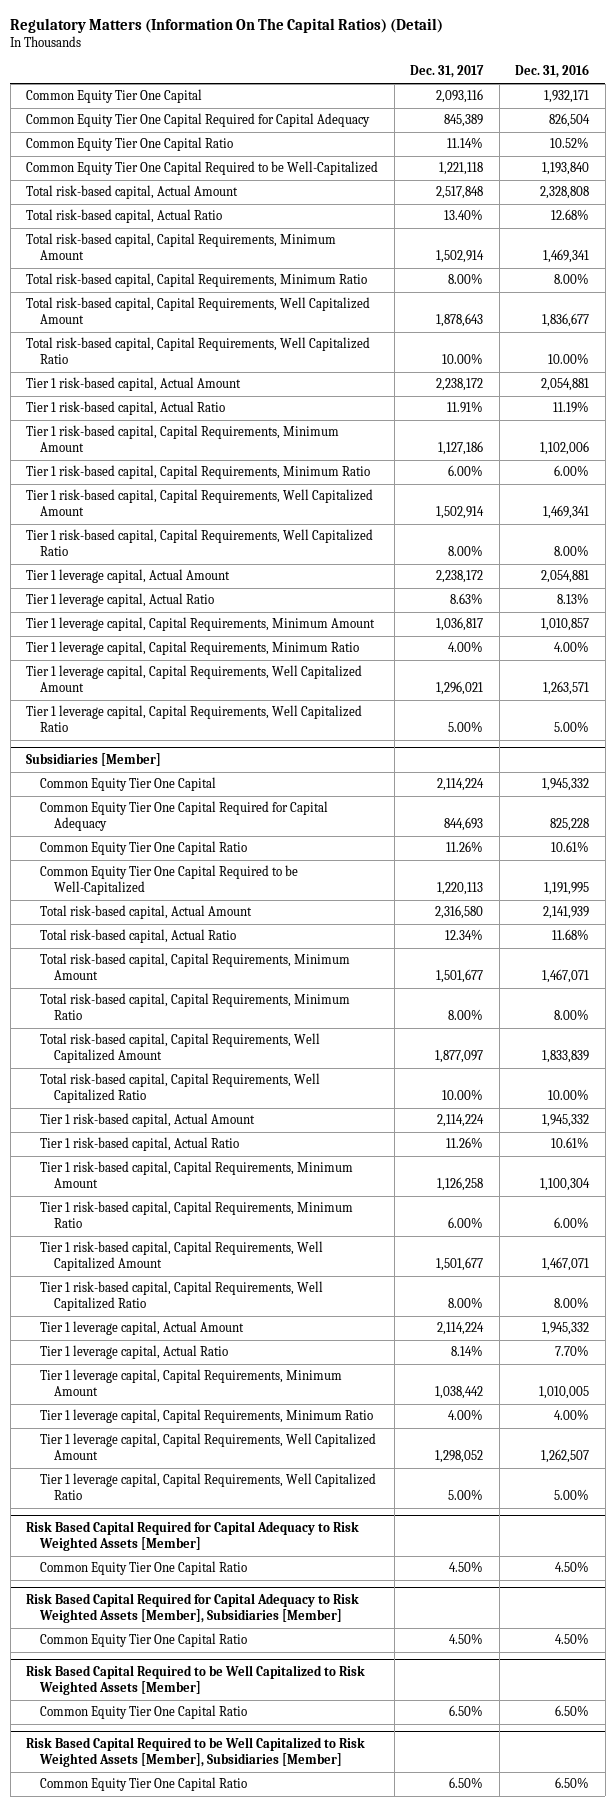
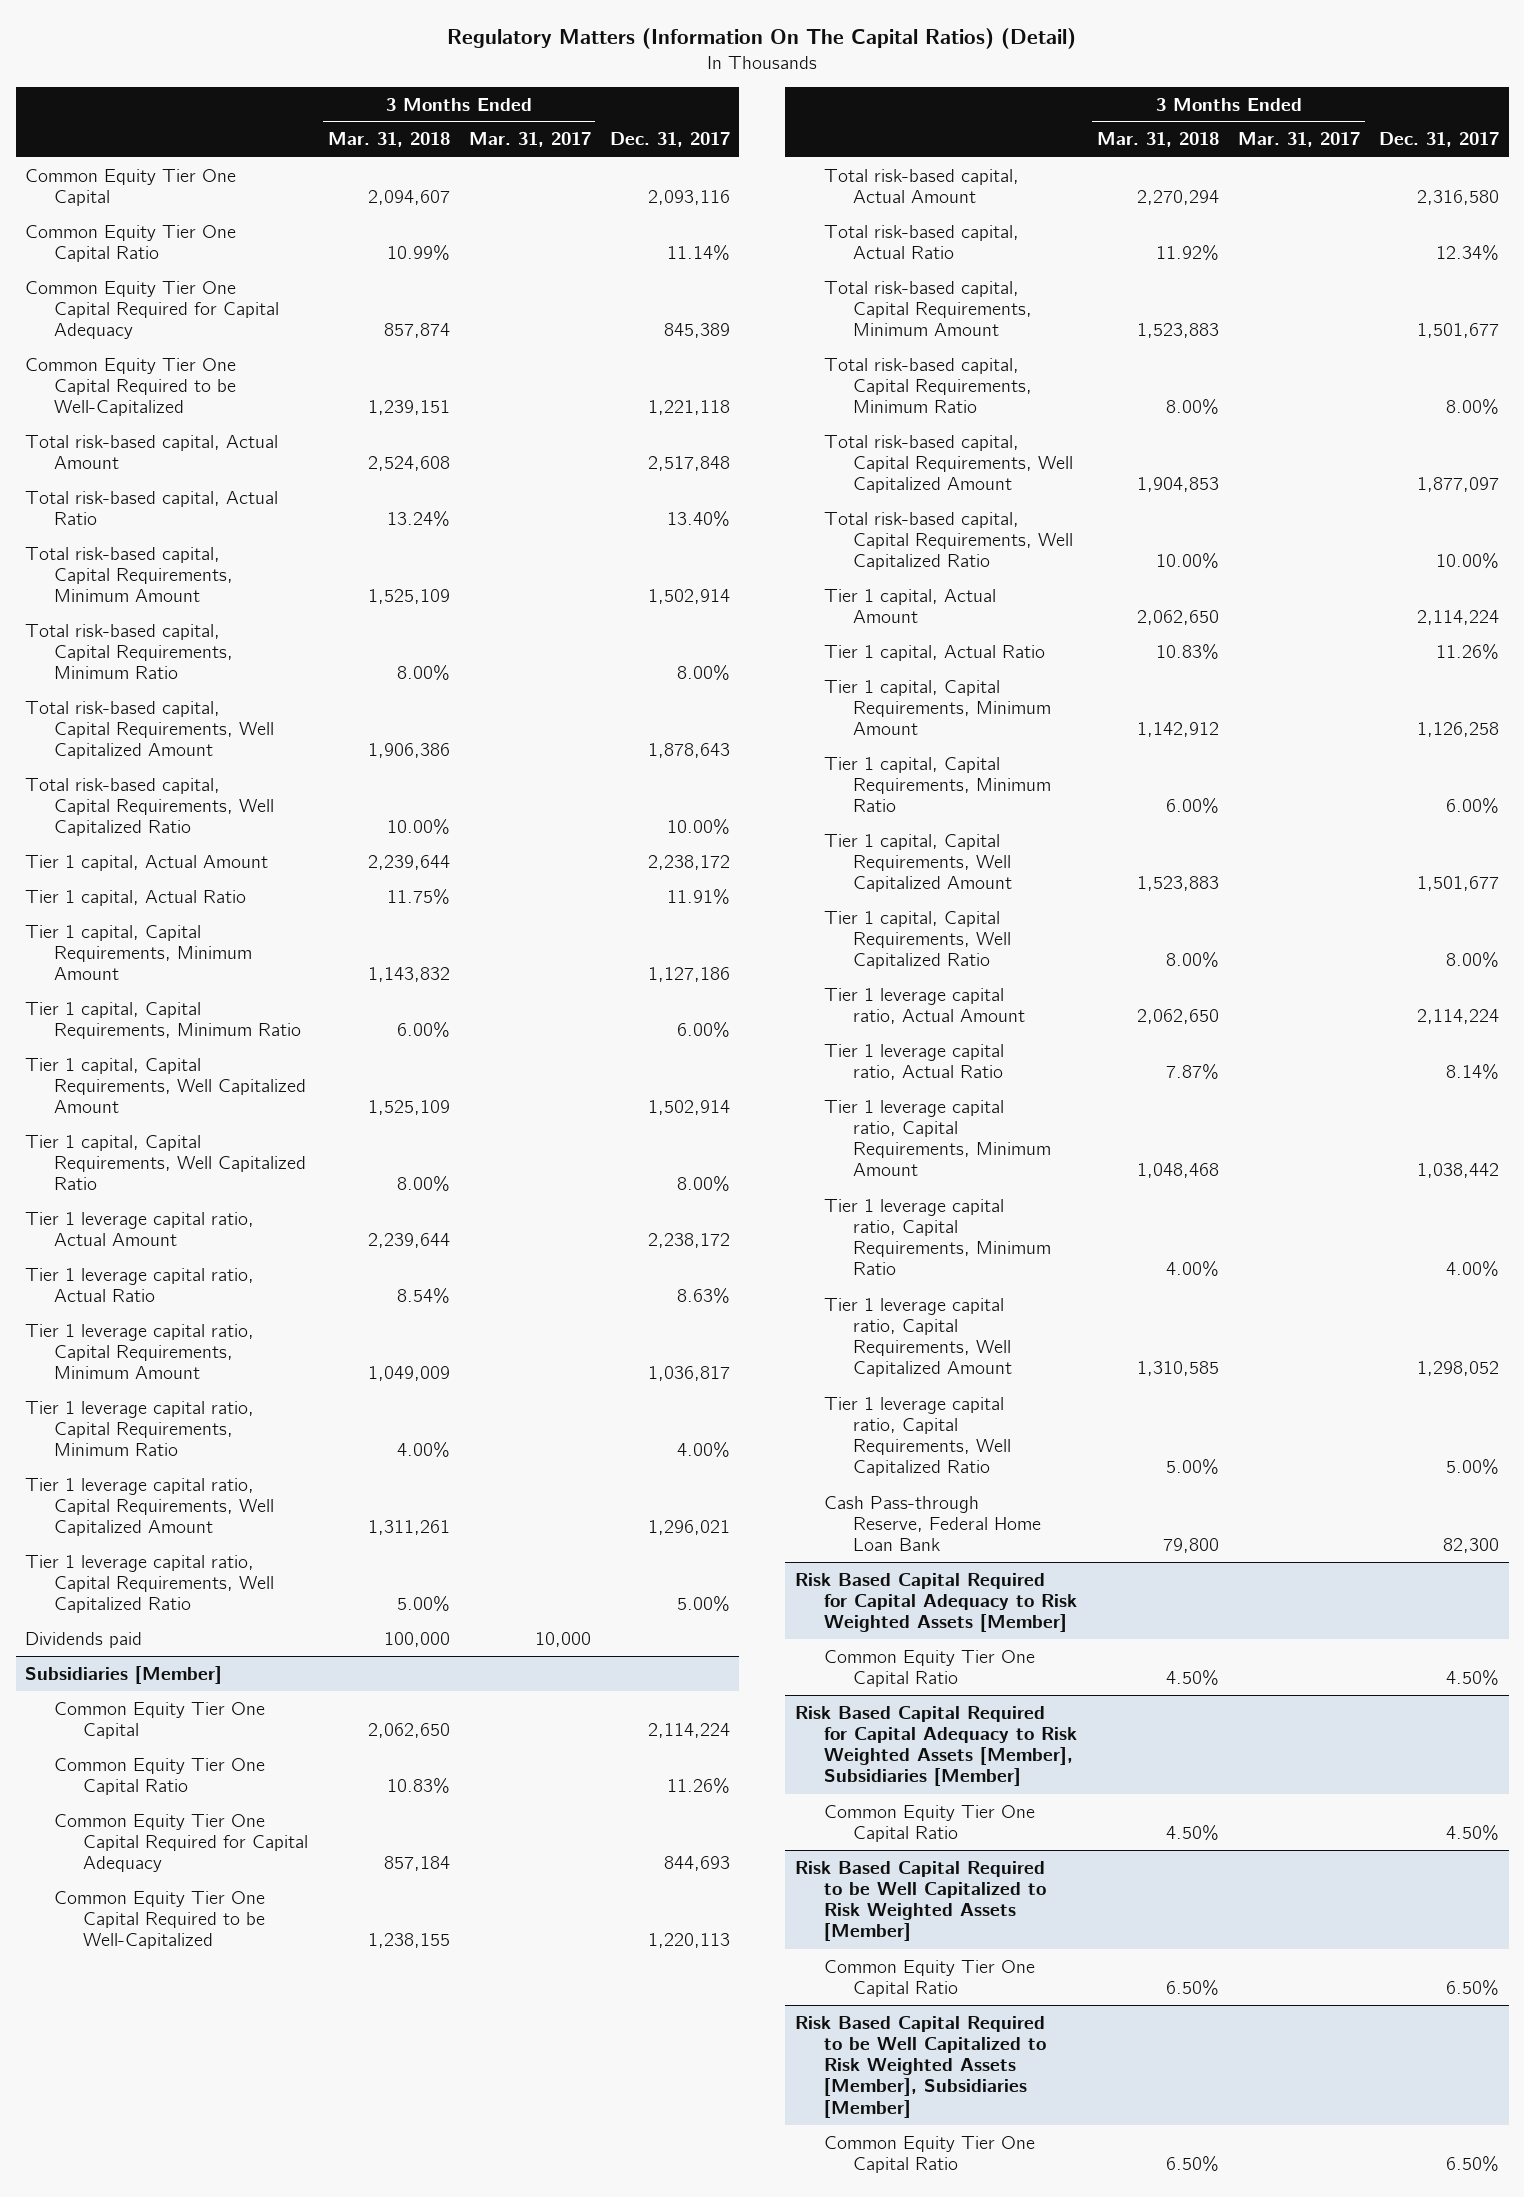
- | Dec. 31, 2017 | Dec. 31, 2016
+ | 3 Months Ended Mar. 31, 2018 | 3 Months Ended Mar. 31, 2017 | Dec. 31, 2017
moved down: Common Equity Tier One Capital Required for Capital Adequacy | 857,874 | | 845,389
- Tier 1 risk-based capital, Actual Amount | 2,238,172 | 2,054,881
- Tier 1 risk-based capital, Actual Ratio | 11.91% | 11.19%
- Tier 1 risk-based capital, Capital Requirements, Minimum Amount | 1,127,186 | 1,102,006
- Tier 1 risk-based capital, Capital Requirements, Minimum Ratio | 6.00% | 6.00%
- Tier 1 risk-based capital, Capital Requirements, Well Capitalized Amount | 1,502,914 | 1,469,341
- Tier 1 risk-based capital, Capital Requirements, Well Capitalized Ratio | 8.00% | 8.00%
- Tier 1 leverage capital, Actual Amount | 2,238,172 | 2,054,881
- Tier 1 leverage capital, Actual Ratio | 8.63% | 8.13%
- Tier 1 leverage capital, Capital Requirements, Minimum Amount | 1,036,817 | 1,010,857
- Tier 1 leverage capital, Capital Requirements, Minimum Ratio | 4.00% | 4.00%
- Tier 1 leverage capital, Capital Requirements, Well Capitalized Amount | 1,296,021 | 1,263,571
- Tier 1 leverage capital, Capital Requirements, Well Capitalized Ratio | 5.00% | 5.00%
+ Tier 1 capital, Actual Amount | 2,239,644 | | 2,238,172
+ Tier 1 capital, Actual Ratio | 11.75% | | 11.91%
+ Tier 1 capital, Capital Requirements, Minimum Amount | 1,143,832 | | 1,127,186
+ Tier 1 capital, Capital Requirements, Minimum Ratio | 6.00% | | 6.00%
+ Tier 1 capital, Capital Requirements, Well Capitalized Amount | 1,525,109 | | 1,502,914
+ Tier 1 capital, Capital Requirements, Well Capitalized Ratio | 8.00% | | 8.00%
+ Tier 1 leverage capital ratio, Actual Amount | 2,239,644 | | 2,238,172
+ Tier 1 leverage capital ratio, Actual Ratio | 8.54% | | 8.63%
+ Tier 1 leverage capital ratio, Capital Requirements, Minimum Amount | 1,049,009 | | 1,036,817
+ Tier 1 leverage capital ratio, Capital Requirements, Minimum Ratio | 4.00% | | 4.00%
+ Tier 1 leverage capital ratio, Capital Requirements, Well Capitalized Amount | 1,311,261 | | 1,296,021
+ Tier 1 leverage capital ratio, Capital Requirements, Well Capitalized Ratio | 5.00% | | 5.00%
+ Dividends paid | 100,000 | 10,000 |
@ Subsidiaries [Member]
moved down: Common Equity Tier One Capital Required for Capital Adequacy | 857,184 | | 844,693
- Tier 1 risk-based capital, Actual Amount | 2,114,224 | 1,945,332
- Tier 1 risk-based capital, Actual Ratio | 11.26% | 10.61%
- Tier 1 risk-based capital, Capital Requirements, Minimum Amount | 1,126,258 | 1,100,304
- Tier 1 risk-based capital, Capital Requirements, Minimum Ratio | 6.00% | 6.00%
- Tier 1 risk-based capital, Capital Requirements, Well Capitalized Amount | 1,501,677 | 1,467,071
- Tier 1 risk-based capital, Capital Requirements, Well Capitalized Ratio | 8.00% | 8.00%
- Tier 1 leverage capital, Actual Amount | 2,114,224 | 1,945,332
- Tier 1 leverage capital, Actual Ratio | 8.14% | 7.70%
- Tier 1 leverage capital, Capital Requirements, Minimum Amount | 1,038,442 | 1,010,005
- Tier 1 leverage capital, Capital Requirements, Minimum Ratio | 4.00% | 4.00%
- Tier 1 leverage capital, Capital Requirements, Well Capitalized Amount | 1,298,052 | 1,262,507
- Tier 1 leverage capital, Capital Requirements, Well Capitalized Ratio | 5.00% | 5.00%
+ Tier 1 capital, Actual Amount | 2,062,650 | | 2,114,224
+ Tier 1 capital, Actual Ratio | 10.83% | | 11.26%
+ Tier 1 capital, Capital Requirements, Minimum Amount | 1,142,912 | | 1,126,258
+ Tier 1 capital, Capital Requirements, Minimum Ratio | 6.00% | | 6.00%
+ Tier 1 capital, Capital Requirements, Well Capitalized Amount | 1,523,883 | | 1,501,677
+ Tier 1 capital, Capital Requirements, Well Capitalized Ratio | 8.00% | | 8.00%
+ Tier 1 leverage capital ratio, Actual Amount | 2,062,650 | | 2,114,224
+ Tier 1 leverage capital ratio, Actual Ratio | 7.87% | | 8.14%
+ Tier 1 leverage capital ratio, Capital Requirements, Minimum Amount | 1,048,468 | | 1,038,442
+ Tier 1 leverage capital ratio, Capital Requirements, Minimum Ratio | 4.00% | | 4.00%
+ Tier 1 leverage capital ratio, Capital Requirements, Well Capitalized Amount | 1,310,585 | | 1,298,052
+ Tier 1 leverage capital ratio, Capital Requirements, Well Capitalized Ratio | 5.00% | | 5.00%
+ Cash Pass-through Reserve, Federal Home Loan Bank | 79,800 | | 82,300

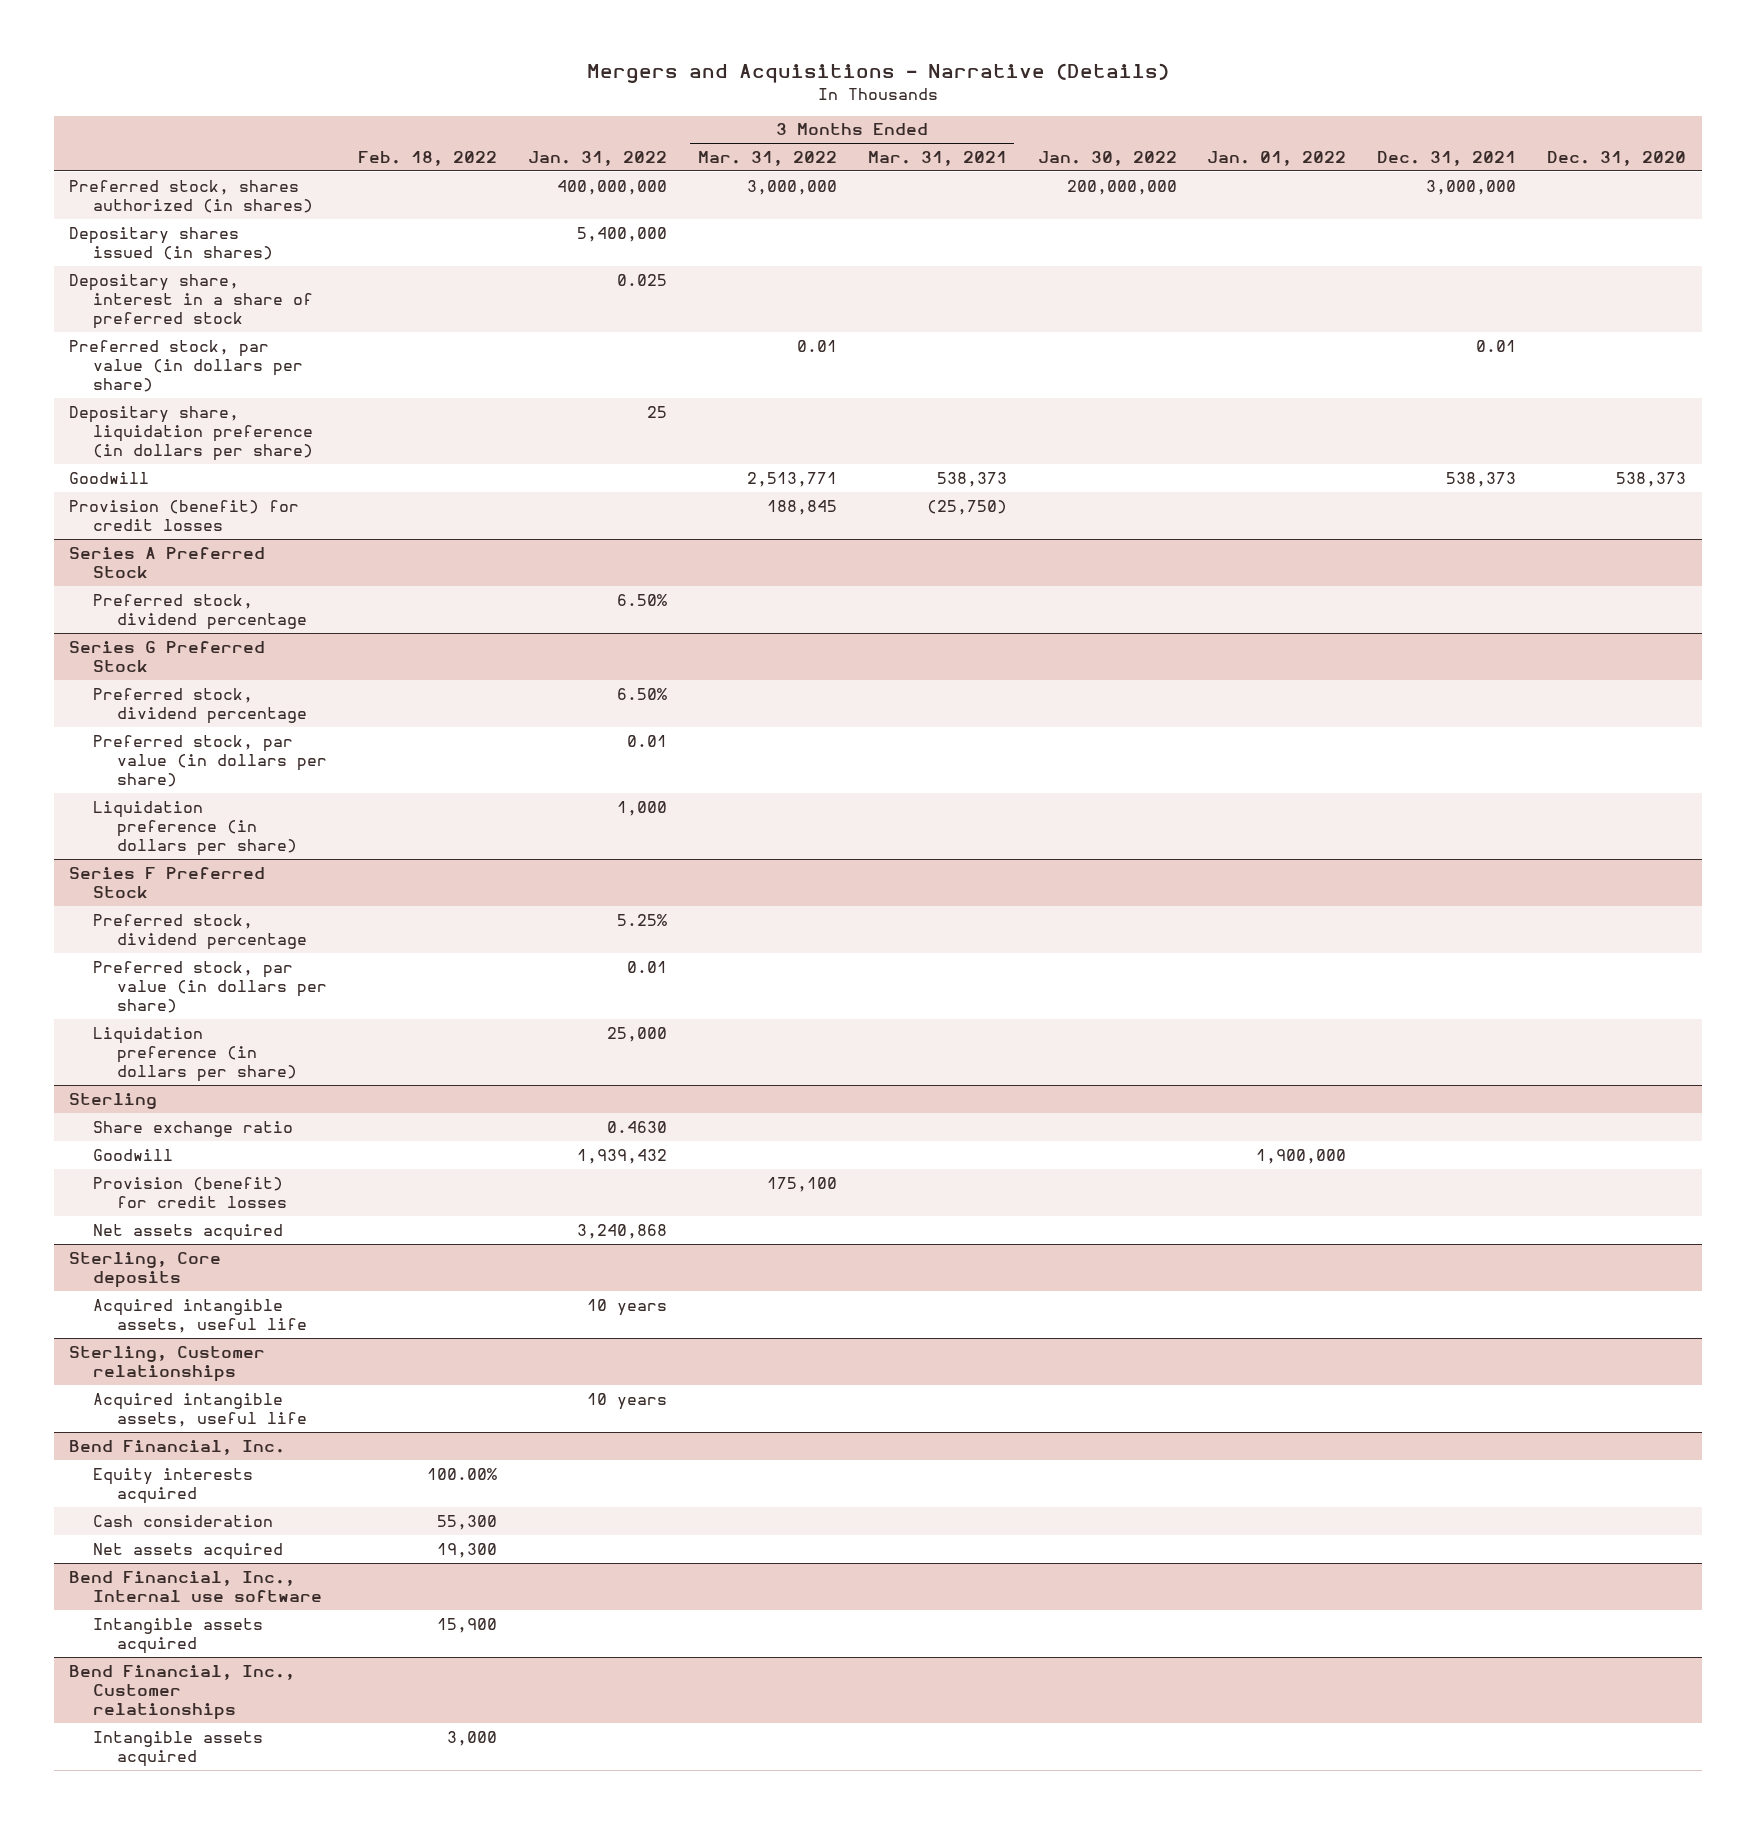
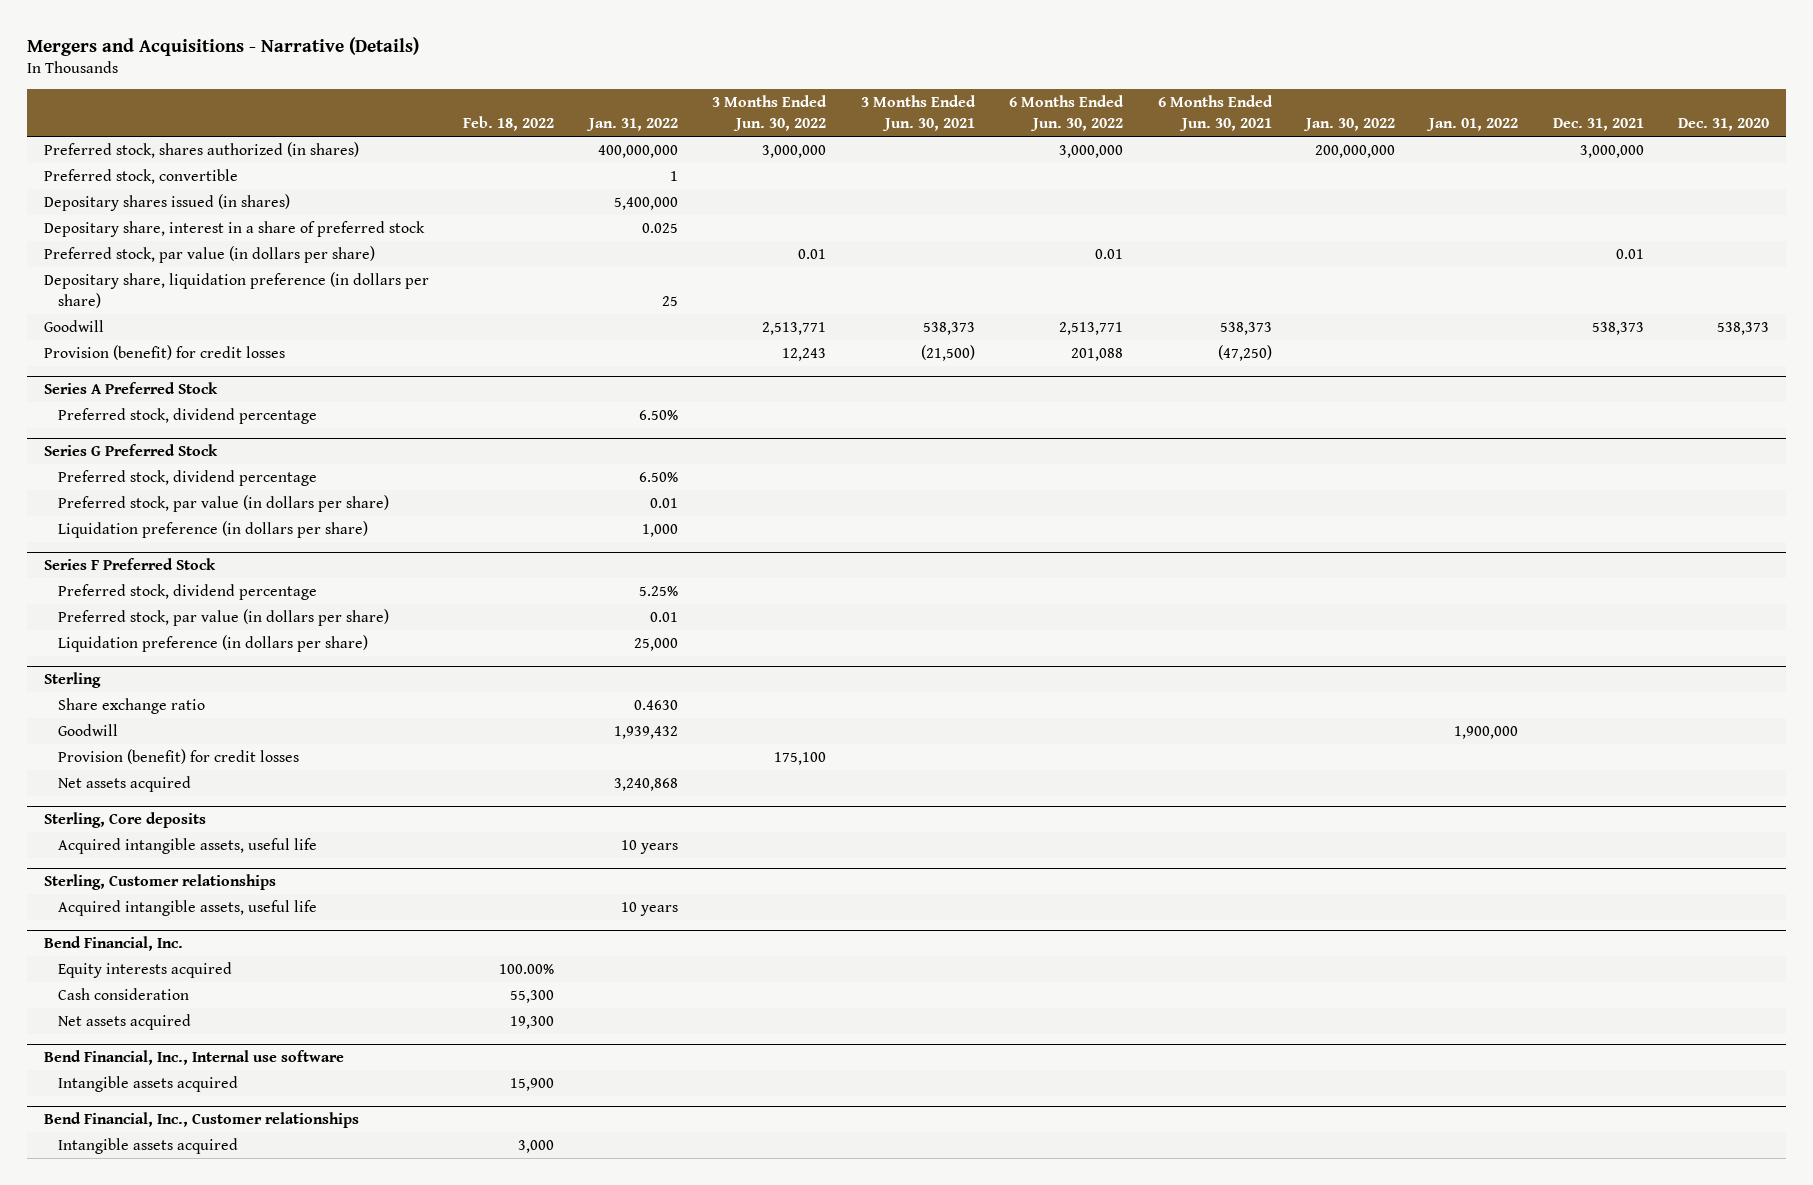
- | Feb. 18, 2022 | Jan. 31, 2022 | 3 Months Ended Mar. 31, 2022 | 3 Months Ended Mar. 31, 2021 | Jan. 30, 2022 | Jan. 01, 2022 | Dec. 31, 2021 | Dec. 31, 2020
+ | Feb. 18, 2022 | Jan. 31, 2022 | 3 Months Ended Jun. 30, 2022 | 3 Months Ended Jun. 30, 2021 | 6 Months Ended Jun. 30, 2022 | 6 Months Ended Jun. 30, 2021 | Jan. 30, 2022 | Jan. 01, 2022 | Dec. 31, 2021 | Dec. 31, 2020
+ Preferred stock, convertible | | 1 | | | | | | | |

